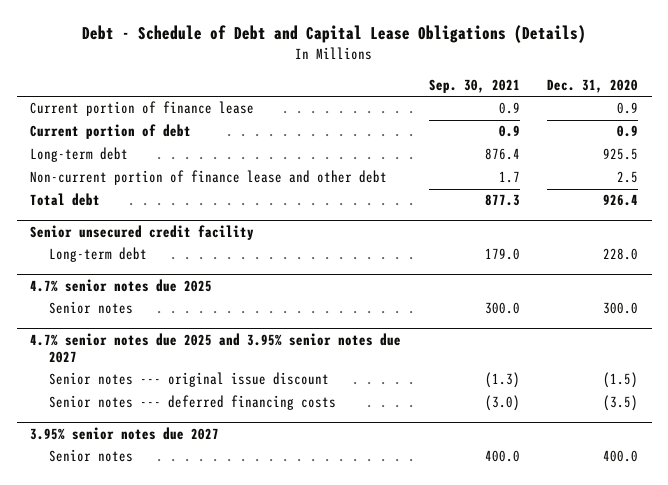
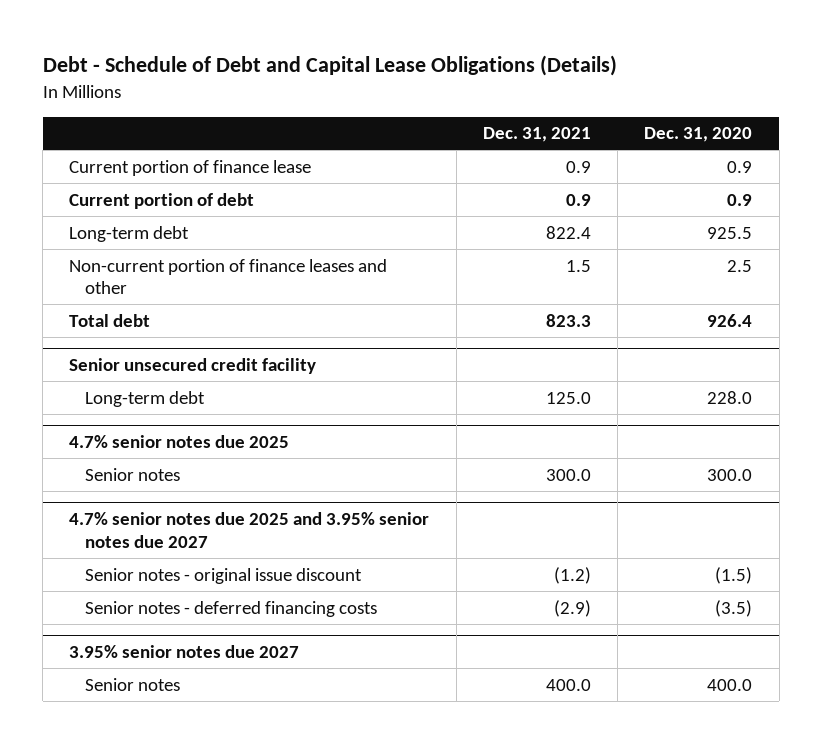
- | Sep. 30, 2021 | Dec. 31, 2020
+ | Dec. 31, 2021 | Dec. 31, 2020
- Non-current portion of finance lease and other debt | 1.7 | 2.5
+ Non-current portion of finance leases and other | 1.5 | 2.5
@ 4.7% senior notes due 2025 and 3.95% senior notes due 2027
- Senior notes --- original issue discount | (1.3) | (1.5)
- Senior notes --- deferred financing costs | (3.0) | (3.5)
+ Senior notes - original issue discount | (1.2) | (1.5)
+ Senior notes - deferred financing costs | (2.9) | (3.5)

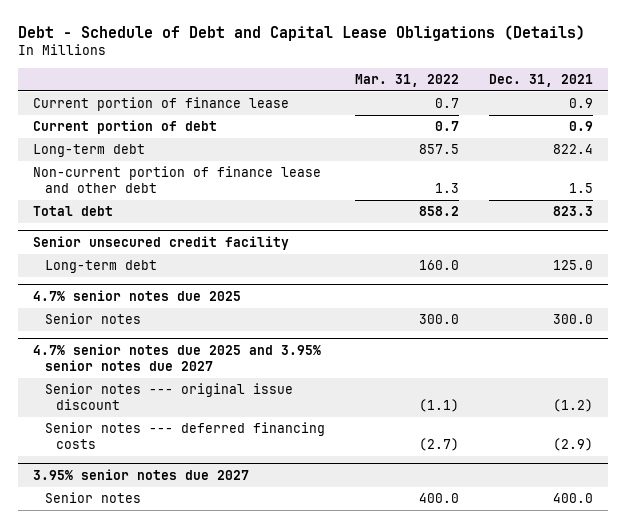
- | Dec. 31, 2021 | Dec. 31, 2020
+ | Mar. 31, 2022 | Dec. 31, 2021
- Non-current portion of finance leases and other | 1.5 | 2.5
+ Non-current portion of finance lease and other debt | 1.3 | 1.5
@ 4.7% senior notes due 2025 and 3.95% senior notes due 2027
- Senior notes - original issue discount | (1.2) | (1.5)
- Senior notes - deferred financing costs | (2.9) | (3.5)
+ Senior notes --- original issue discount | (1.1) | (1.2)
+ Senior notes --- deferred financing costs | (2.7) | (2.9)

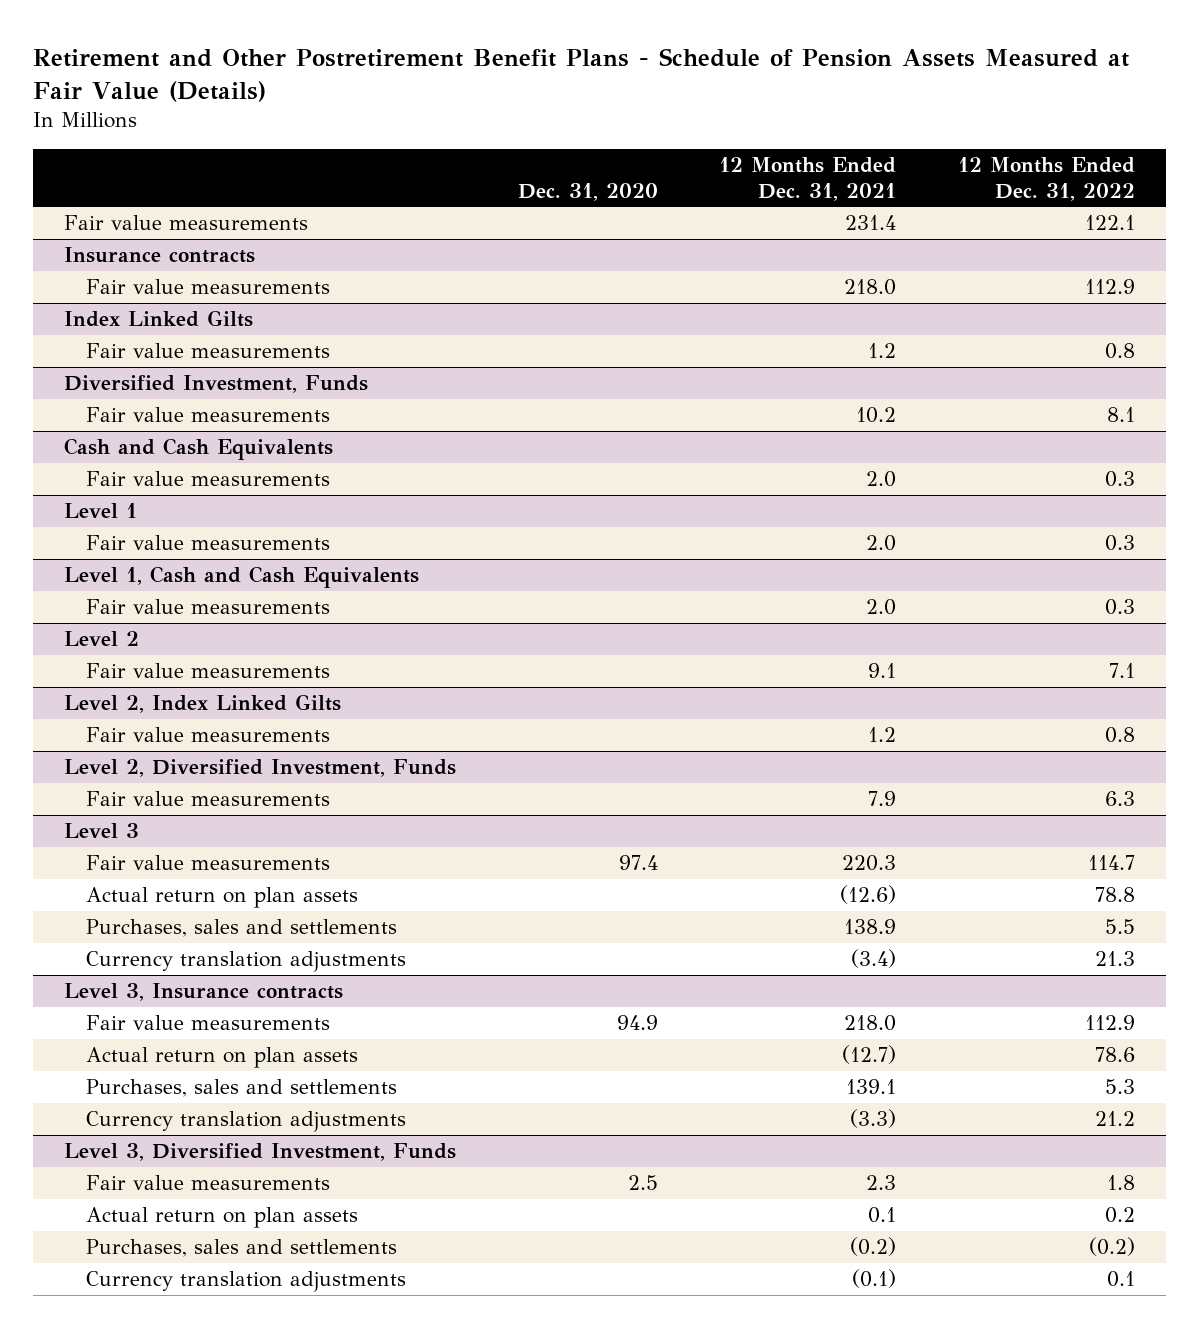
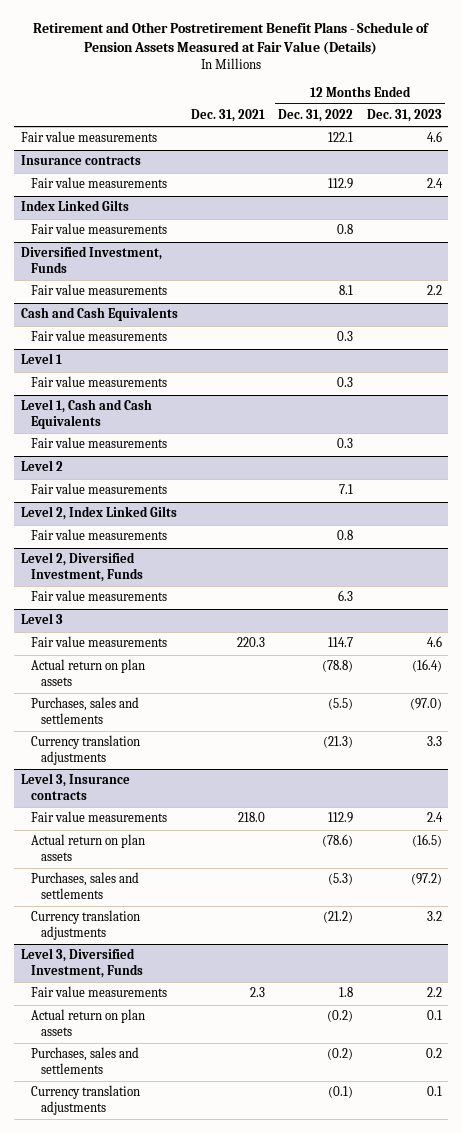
- | Dec. 31, 2020 | 12 Months Ended Dec. 31, 2021 | 12 Months Ended Dec. 31, 2022
+ | Dec. 31, 2021 | 12 Months Ended Dec. 31, 2022 | 12 Months Ended Dec. 31, 2023
@ Level 3
- Actual return on plan assets | | (12.6) | 78.8
- Purchases, sales and settlements | | 138.9 | 5.5
- Currency translation adjustments | | (3.4) | 21.3
+ Actual return on plan assets | | (78.8) | (16.4)
+ Purchases, sales and settlements | | (5.5) | (97.0)
+ Currency translation adjustments | | (21.3) | 3.3
@ Level 3, Insurance contracts
- Actual return on plan assets | | (12.7) | 78.6
- Purchases, sales and settlements | | 139.1 | 5.3
- Currency translation adjustments | | (3.3) | 21.2
+ Actual return on plan assets | | (78.6) | (16.5)
+ Purchases, sales and settlements | | (5.3) | (97.2)
+ Currency translation adjustments | | (21.2) | 3.2
@ Level 3, Diversified Investment, Funds
- Actual return on plan assets | | 0.1 | 0.2
+ Actual return on plan assets | | (0.2) | 0.1
- Currency translation adjustments | | (0.1) | 0.1
+ Currency translation adjustments | | (0.1) | 0.1

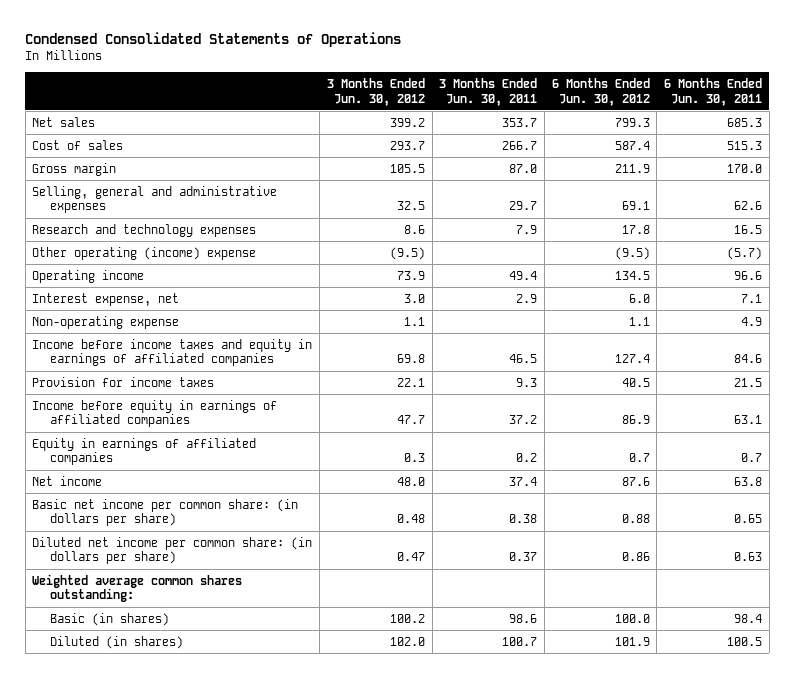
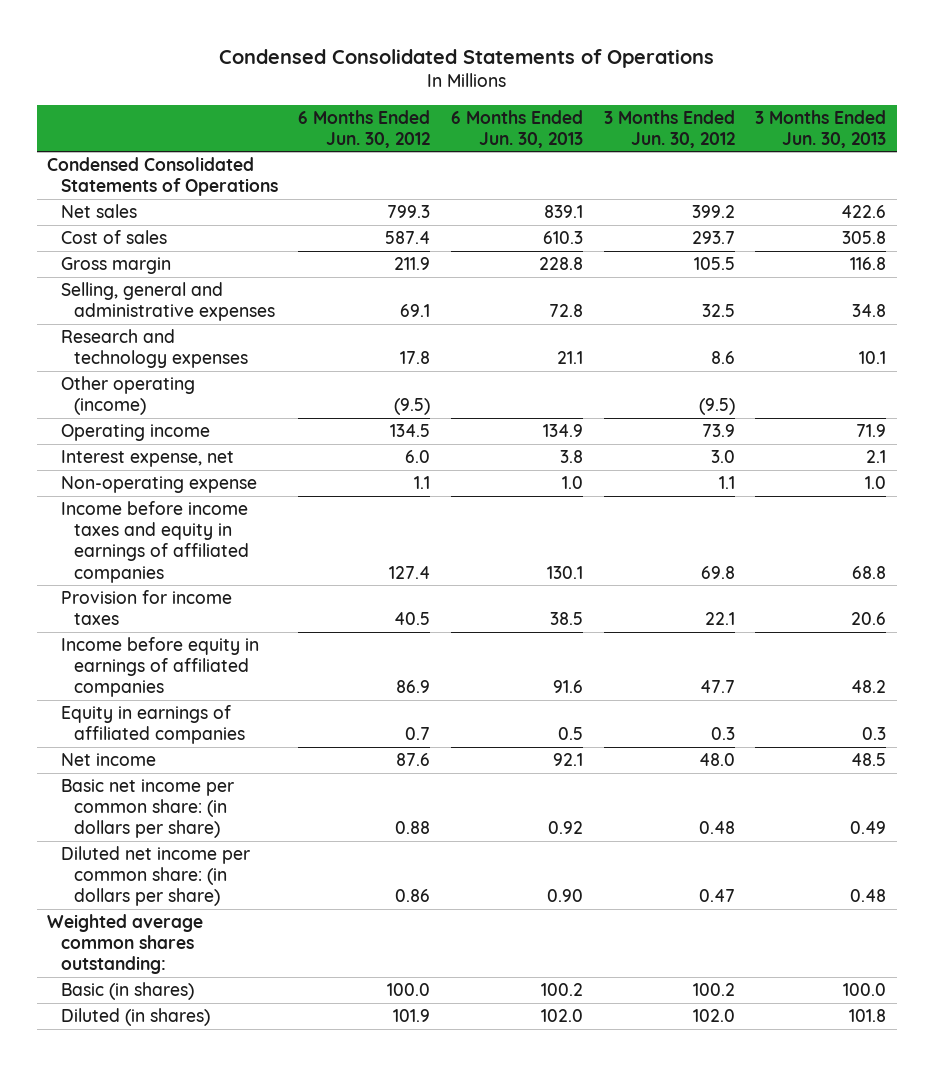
- | 3 Months Ended Jun. 30, 2012 | 3 Months Ended Jun. 30, 2011 | 6 Months Ended Jun. 30, 2012 | 6 Months Ended Jun. 30, 2011
+ | 6 Months Ended Jun. 30, 2012 | 6 Months Ended Jun. 30, 2013 | 3 Months Ended Jun. 30, 2012 | 3 Months Ended Jun. 30, 2013
+ Condensed Consolidated Statements of Operations
- Other operating (income) expense | (9.5) | | (9.5) | (5.7)
+ Other operating (income) | (9.5) | | (9.5) |

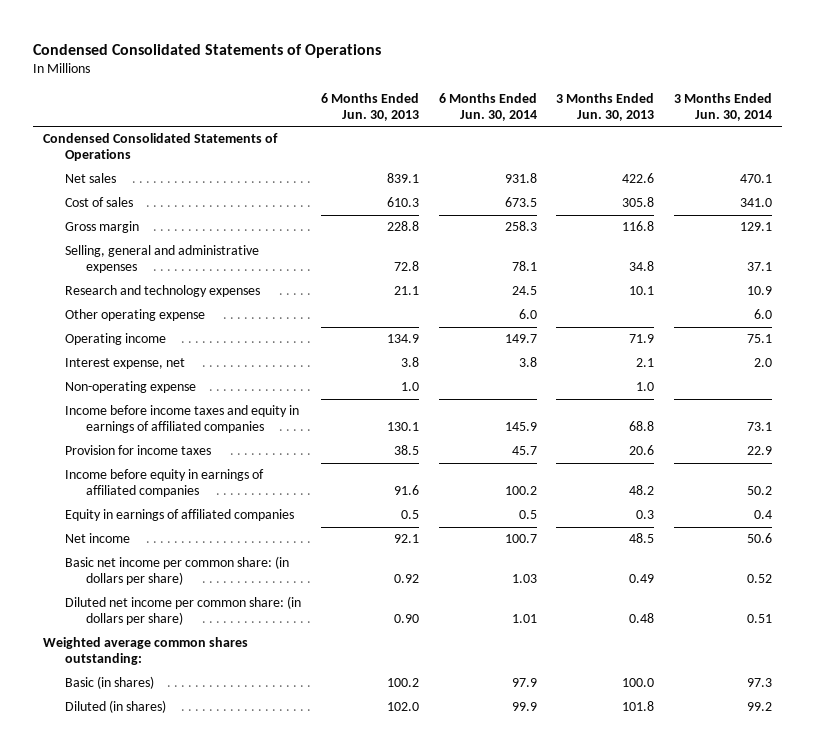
- | 6 Months Ended Jun. 30, 2012 | 6 Months Ended Jun. 30, 2013 | 3 Months Ended Jun. 30, 2012 | 3 Months Ended Jun. 30, 2013
+ | 6 Months Ended Jun. 30, 2013 | 6 Months Ended Jun. 30, 2014 | 3 Months Ended Jun. 30, 2013 | 3 Months Ended Jun. 30, 2014
- Other operating (income) | (9.5) | | (9.5) |
+ Other operating expense | | 6.0 | | 6.0

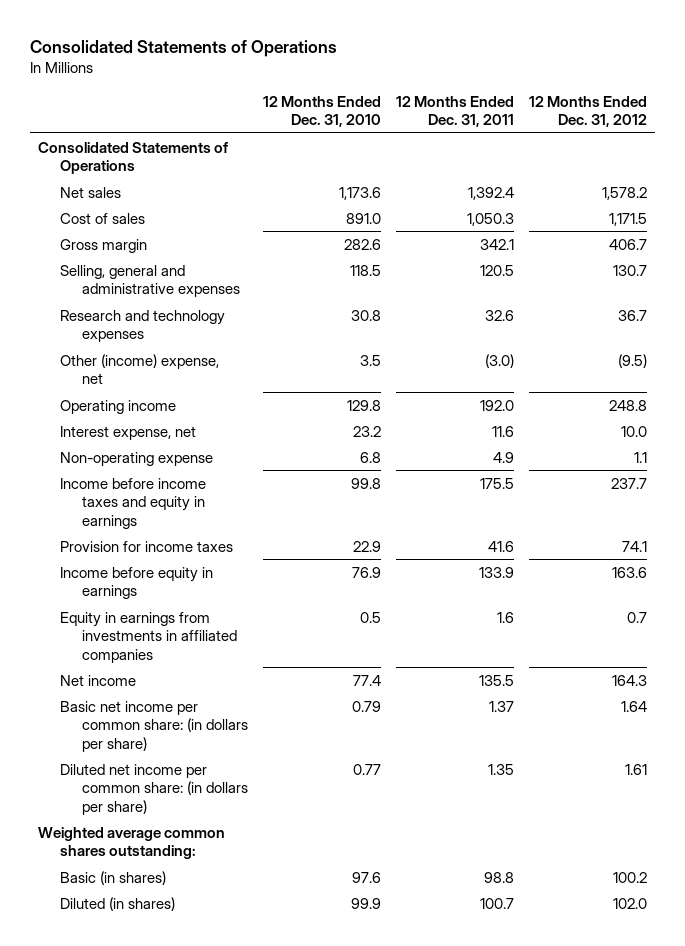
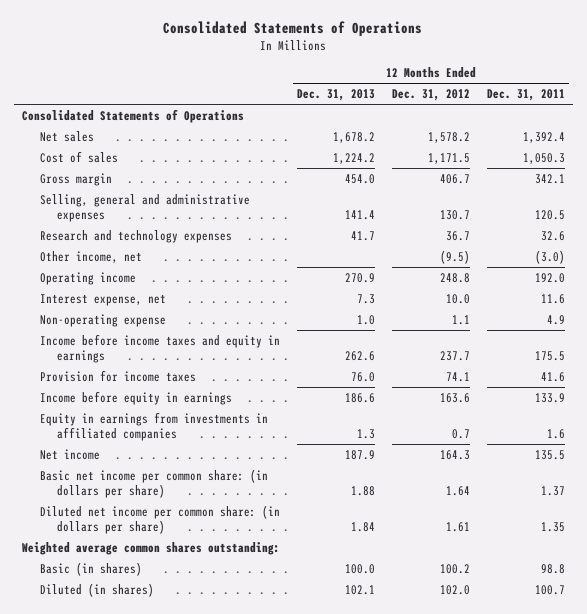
- | 12 Months Ended Dec. 31, 2010 | 12 Months Ended Dec. 31, 2011 | 12 Months Ended Dec. 31, 2012
+ | 12 Months Ended Dec. 31, 2013 | 12 Months Ended Dec. 31, 2012 | 12 Months Ended Dec. 31, 2011
- Other (income) expense, net | 3.5 | (3.0) | (9.5)
+ Other income, net | | (9.5) | (3.0)

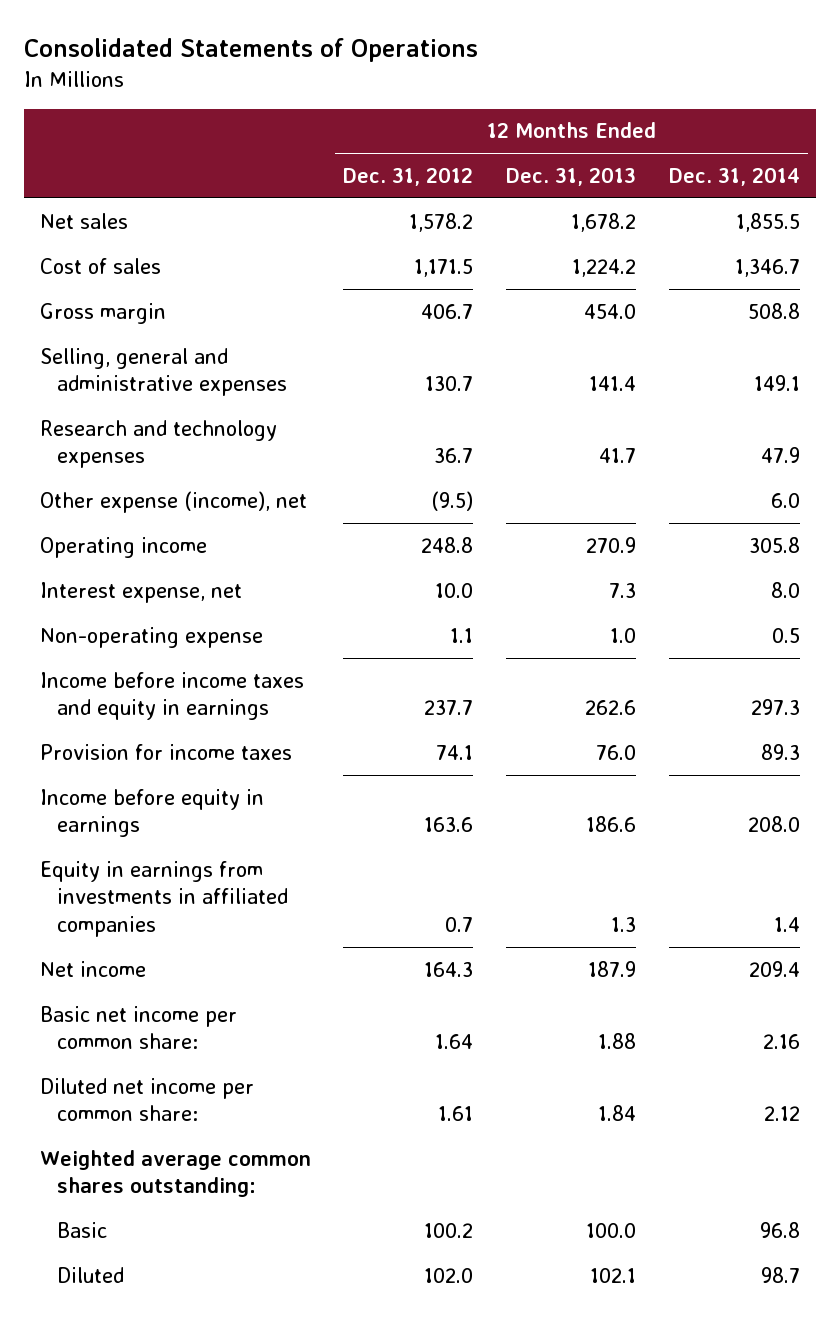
- | 12 Months Ended Dec. 31, 2013 | 12 Months Ended Dec. 31, 2012 | 12 Months Ended Dec. 31, 2011
+ | 12 Months Ended Dec. 31, 2012 | 12 Months Ended Dec. 31, 2013 | 12 Months Ended Dec. 31, 2014
- Consolidated Statements of Operations
- Other income, net | | (9.5) | (3.0)
+ Other expense (income), net | (9.5) | | 6.0
- Basic net income per common share: (in dollars per share) | 1.88 | 1.64 | 1.37
- Diluted net income per common share: (in dollars per share) | 1.84 | 1.61 | 1.35
+ Basic net income per common share: | 1.64 | 1.88 | 2.16
+ Diluted net income per common share: | 1.61 | 1.84 | 2.12
- Basic (in shares) | 100.0 | 100.2 | 98.8
- Diluted (in shares) | 102.1 | 102.0 | 100.7
+ Basic | 100.2 | 100.0 | 96.8
+ Diluted | 102.0 | 102.1 | 98.7

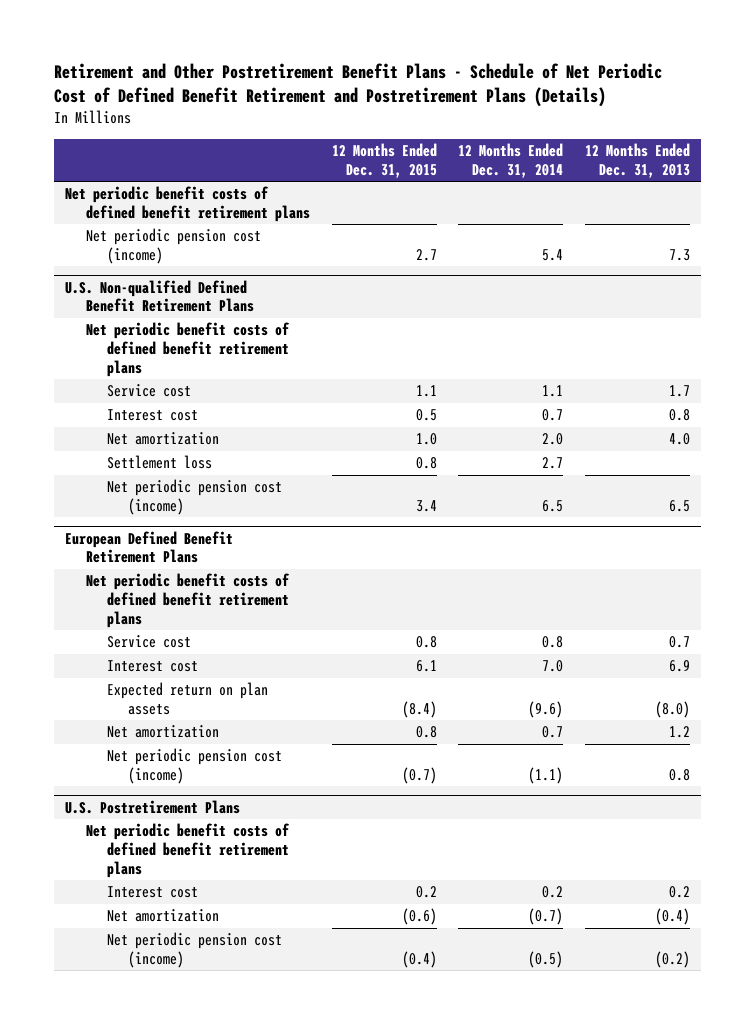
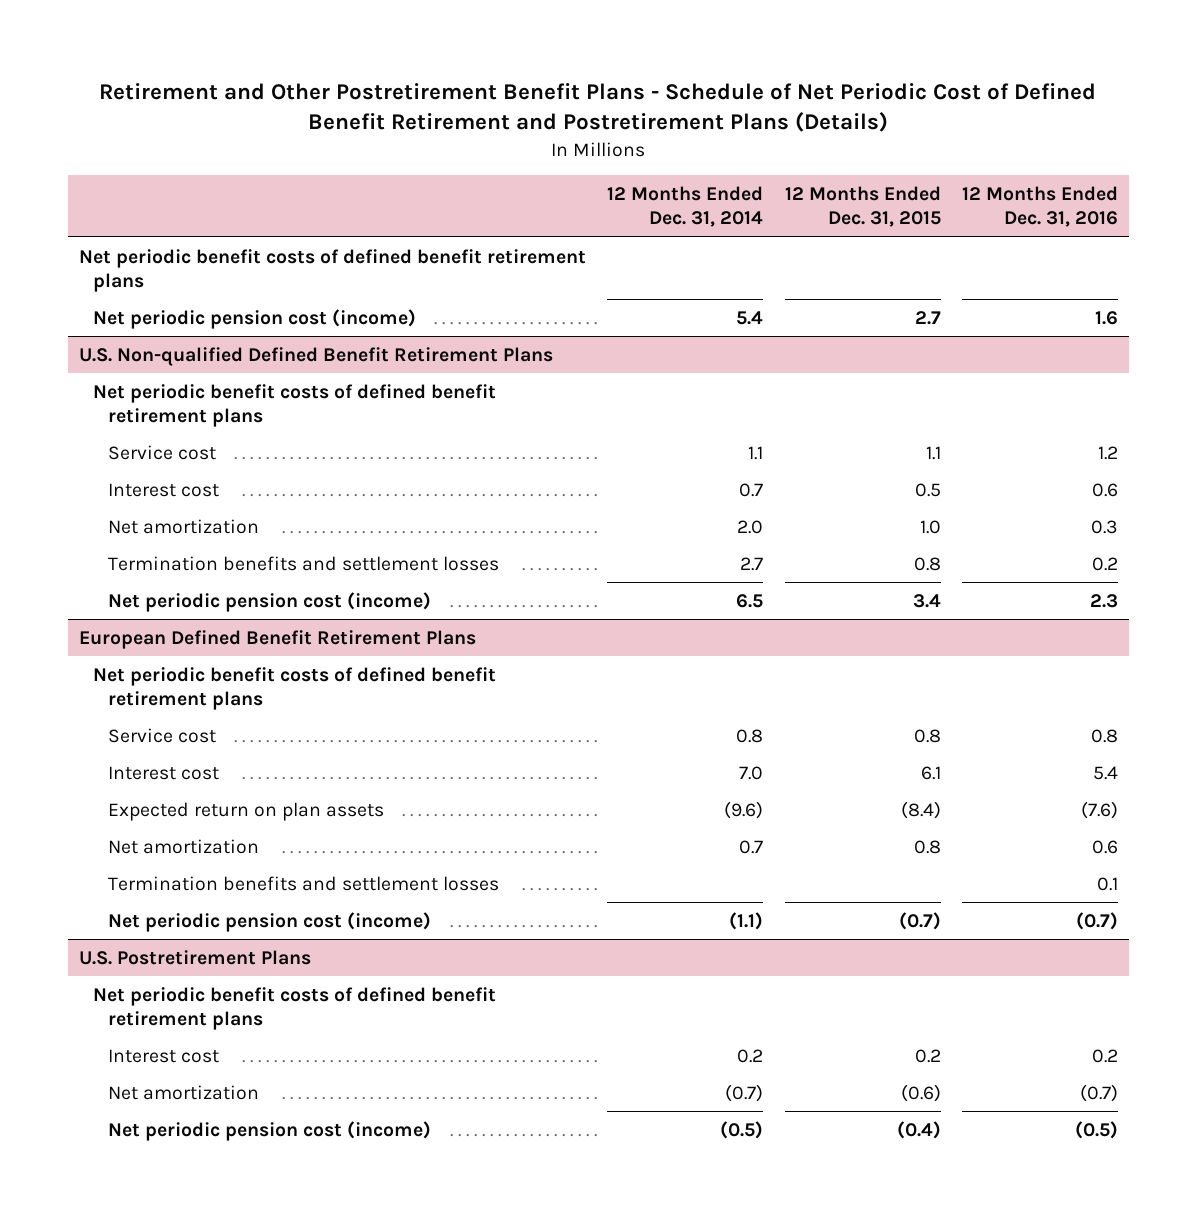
- | 12 Months Ended Dec. 31, 2015 | 12 Months Ended Dec. 31, 2014 | 12 Months Ended Dec. 31, 2013
+ | 12 Months Ended Dec. 31, 2014 | 12 Months Ended Dec. 31, 2015 | 12 Months Ended Dec. 31, 2016
@ U.S. Non-qualified Defined Benefit Retirement Plans
- Settlement loss | 0.8 | 2.7 |
+ Termination benefits and settlement losses | 2.7 | 0.8 | 0.2
@ European Defined Benefit Retirement Plans
+ Termination benefits and settlement losses | | | 0.1

